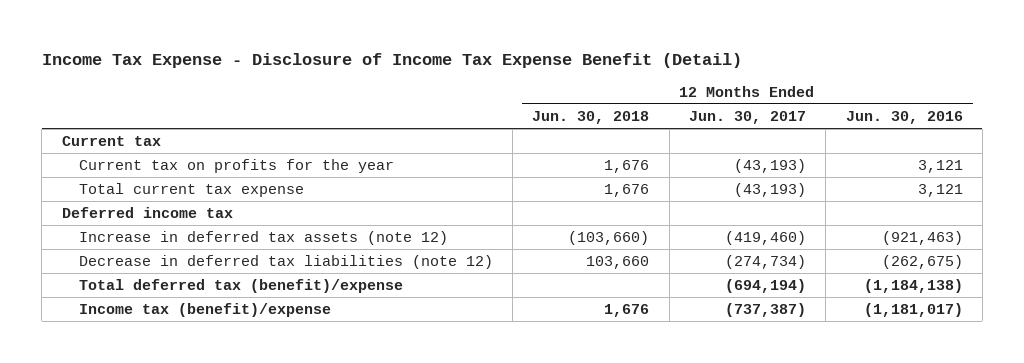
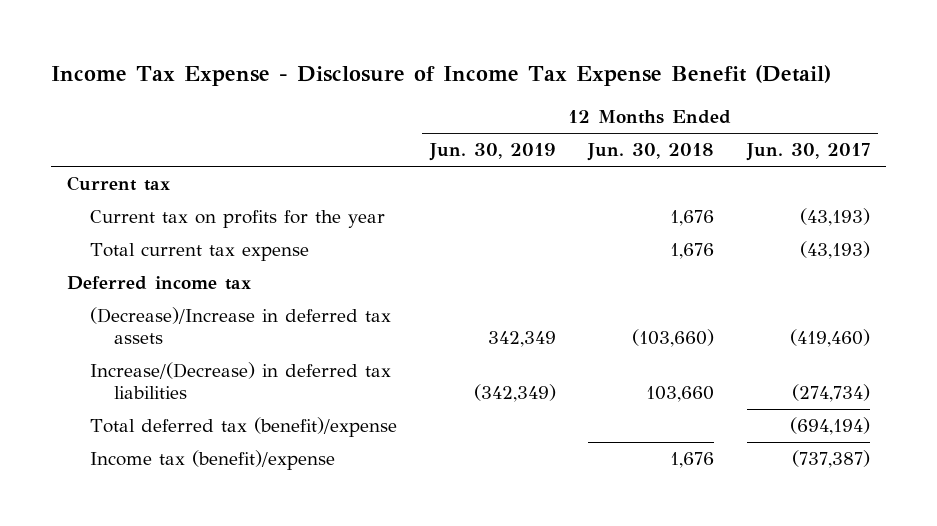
- | 12 Months Ended Jun. 30, 2018 | 12 Months Ended Jun. 30, 2017 | 12 Months Ended Jun. 30, 2016
+ | 12 Months Ended Jun. 30, 2019 | 12 Months Ended Jun. 30, 2018 | 12 Months Ended Jun. 30, 2017
- Increase in deferred tax assets (note 12) | (103,660) | (419,460) | (921,463)
- Decrease in deferred tax liabilities (note 12) | 103,660 | (274,734) | (262,675)
+ (Decrease)/Increase in deferred tax assets | 342,349 | (103,660) | (419,460)
+ Increase/(Decrease) in deferred tax liabilities | (342,349) | 103,660 | (274,734)

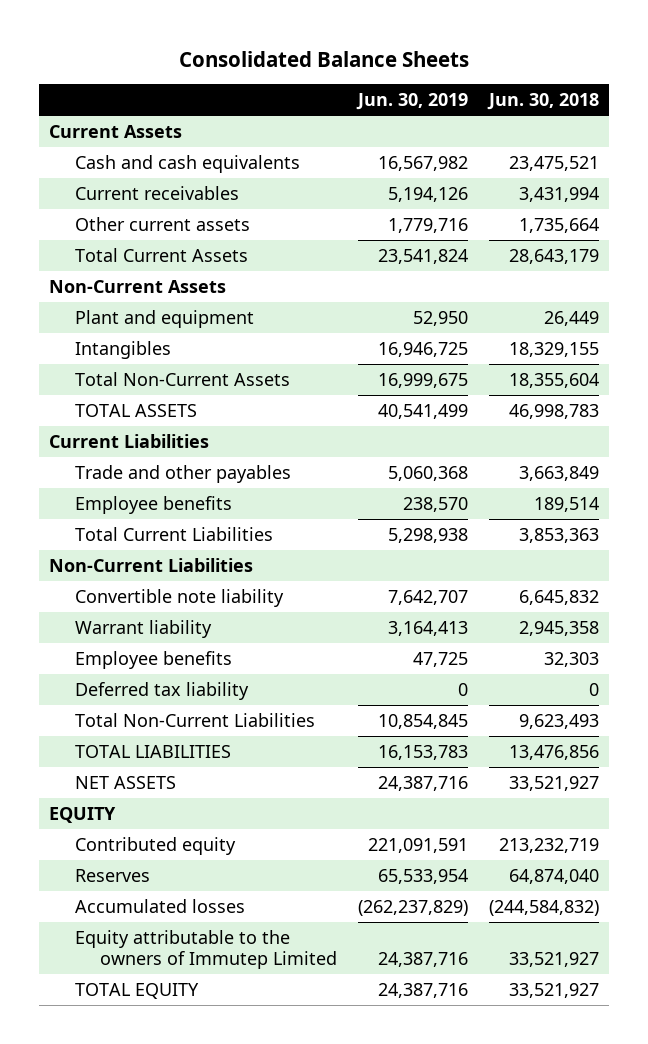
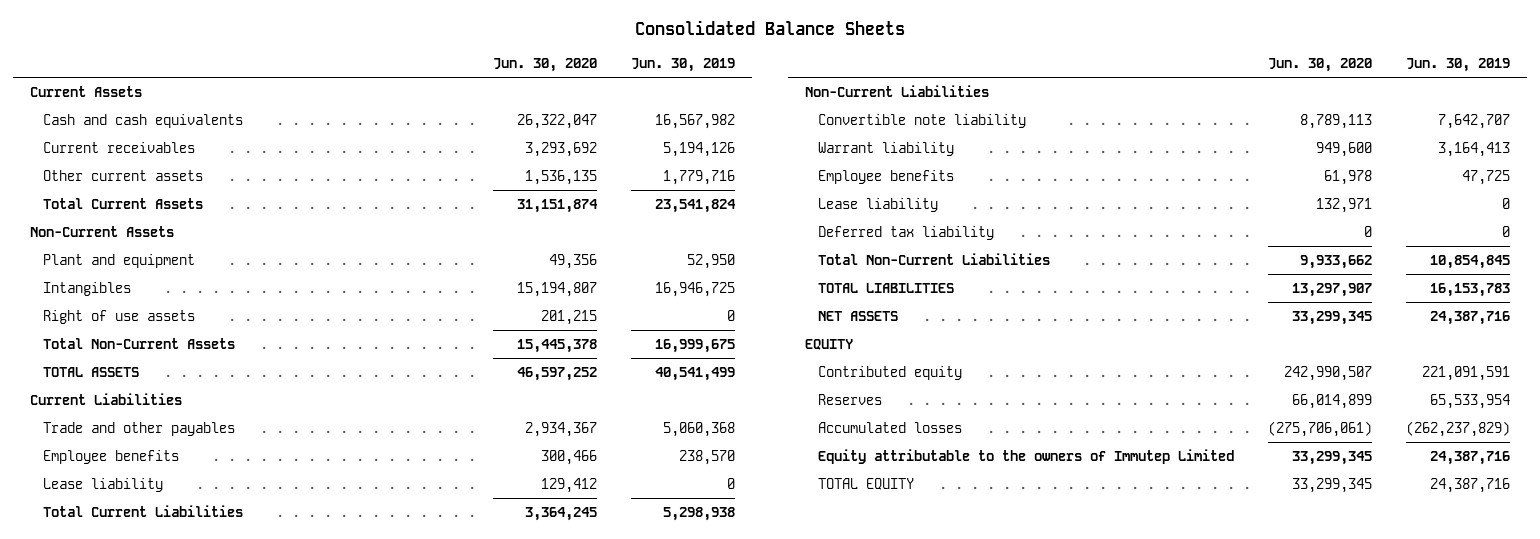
- | Jun. 30, 2019 | Jun. 30, 2018
+ | Jun. 30, 2020 | Jun. 30, 2019
+ Right of use assets | 201,215 | 0
+ Lease liability | 129,412 | 0
+ Lease liability | 132,971 | 0

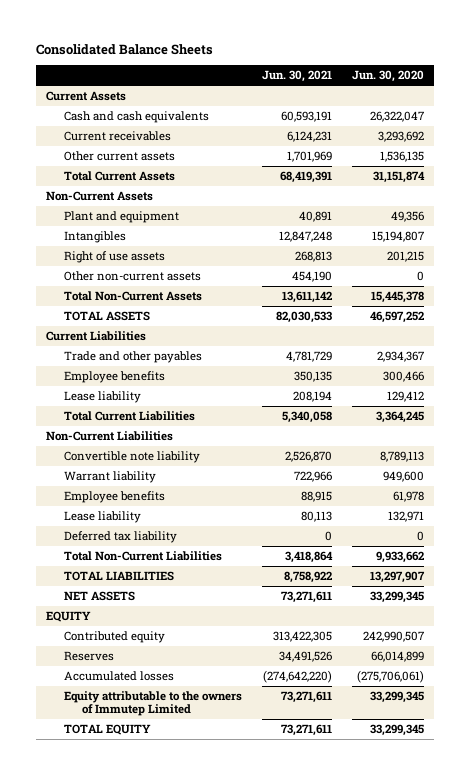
- | Jun. 30, 2020 | Jun. 30, 2019
+ | Jun. 30, 2021 | Jun. 30, 2020
+ Other non-current assets | 454,190 | 0

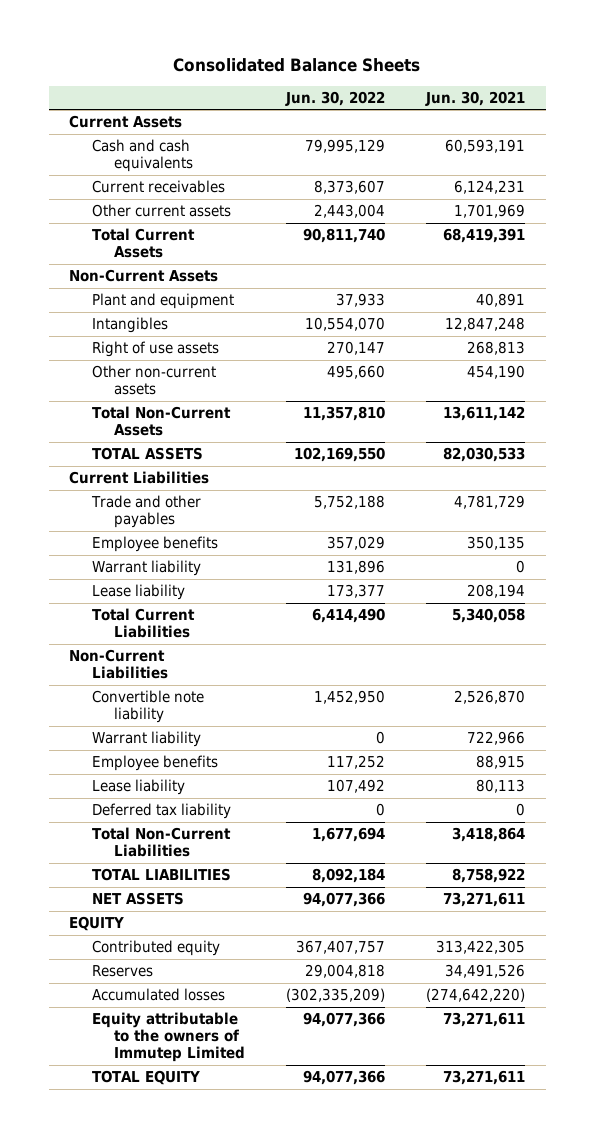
- | Jun. 30, 2021 | Jun. 30, 2020
+ | Jun. 30, 2022 | Jun. 30, 2021
+ Warrant liability | 131,896 | 0

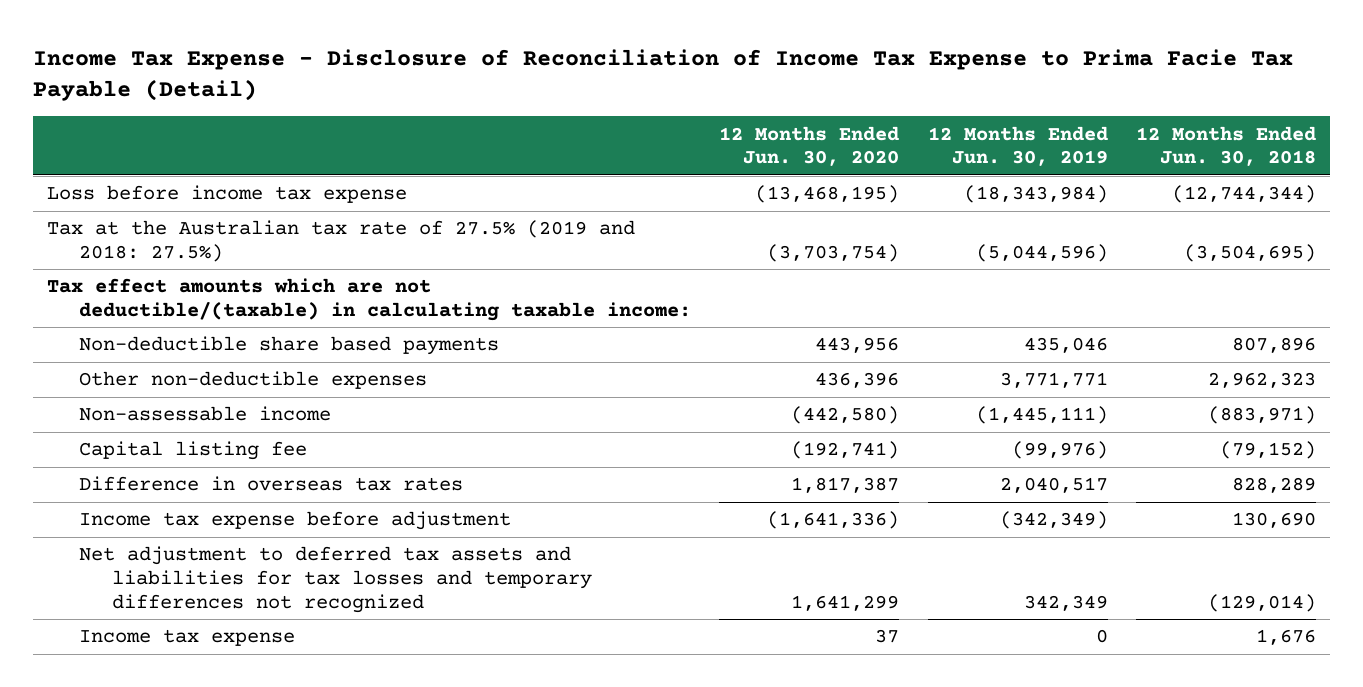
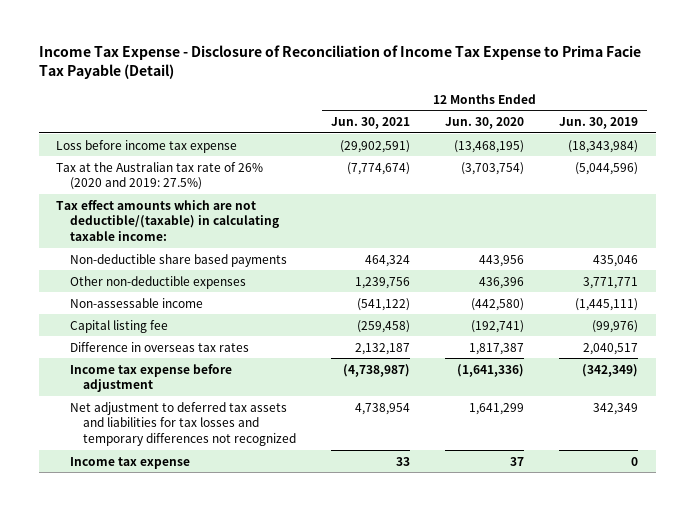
- | 12 Months Ended Jun. 30, 2020 | 12 Months Ended Jun. 30, 2019 | 12 Months Ended Jun. 30, 2018
+ | 12 Months Ended Jun. 30, 2021 | 12 Months Ended Jun. 30, 2020 | 12 Months Ended Jun. 30, 2019
- Tax at the Australian tax rate of 27.5% (2019 and 2018: 27.5%) | (3,703,754) | (5,044,596) | (3,504,695)
+ Tax at the Australian tax rate of 26% (2020 and 2019: 27.5%) | (7,774,674) | (3,703,754) | (5,044,596)

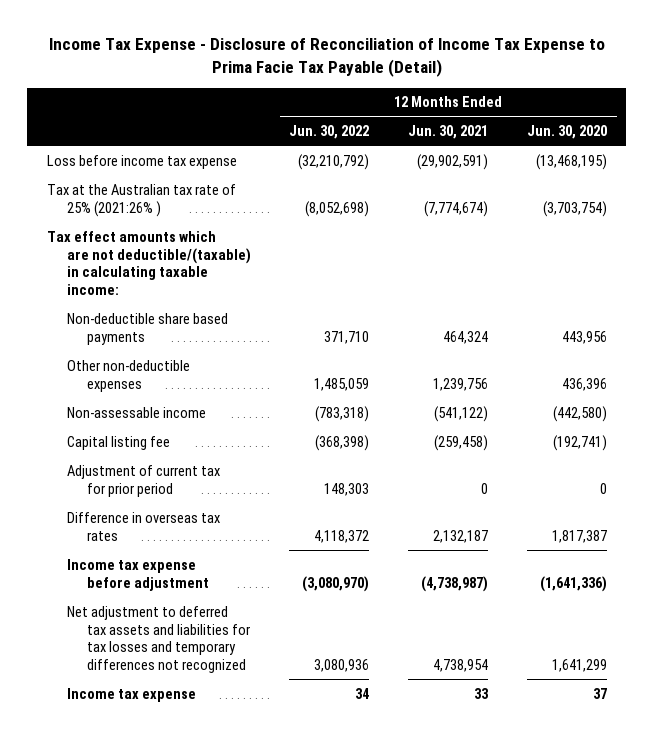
- | 12 Months Ended Jun. 30, 2021 | 12 Months Ended Jun. 30, 2020 | 12 Months Ended Jun. 30, 2019
+ | 12 Months Ended Jun. 30, 2022 | 12 Months Ended Jun. 30, 2021 | 12 Months Ended Jun. 30, 2020
- Tax at the Australian tax rate of 26% (2020 and 2019: 27.5%) | (7,774,674) | (3,703,754) | (5,044,596)
+ Tax at the Australian tax rate of 25% (2021:26% ) | (8,052,698) | (7,774,674) | (3,703,754)
+ Adjustment of current tax for prior period | 148,303 | 0 | 0

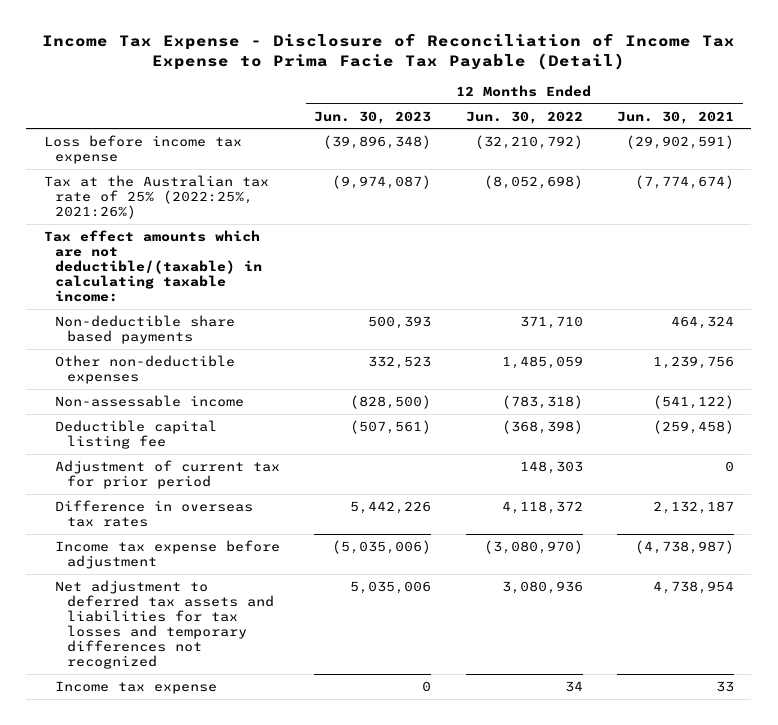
- | 12 Months Ended Jun. 30, 2022 | 12 Months Ended Jun. 30, 2021 | 12 Months Ended Jun. 30, 2020
+ | 12 Months Ended Jun. 30, 2023 | 12 Months Ended Jun. 30, 2022 | 12 Months Ended Jun. 30, 2021
- Tax at the Australian tax rate of 25% (2021:26% ) | (8,052,698) | (7,774,674) | (3,703,754)
+ Tax at the Australian tax rate of 25% (2022:25%, 2021:26%) | (9,974,087) | (8,052,698) | (7,774,674)
- Capital listing fee | (368,398) | (259,458) | (192,741)
+ Deductible capital listing fee | (507,561) | (368,398) | (259,458)

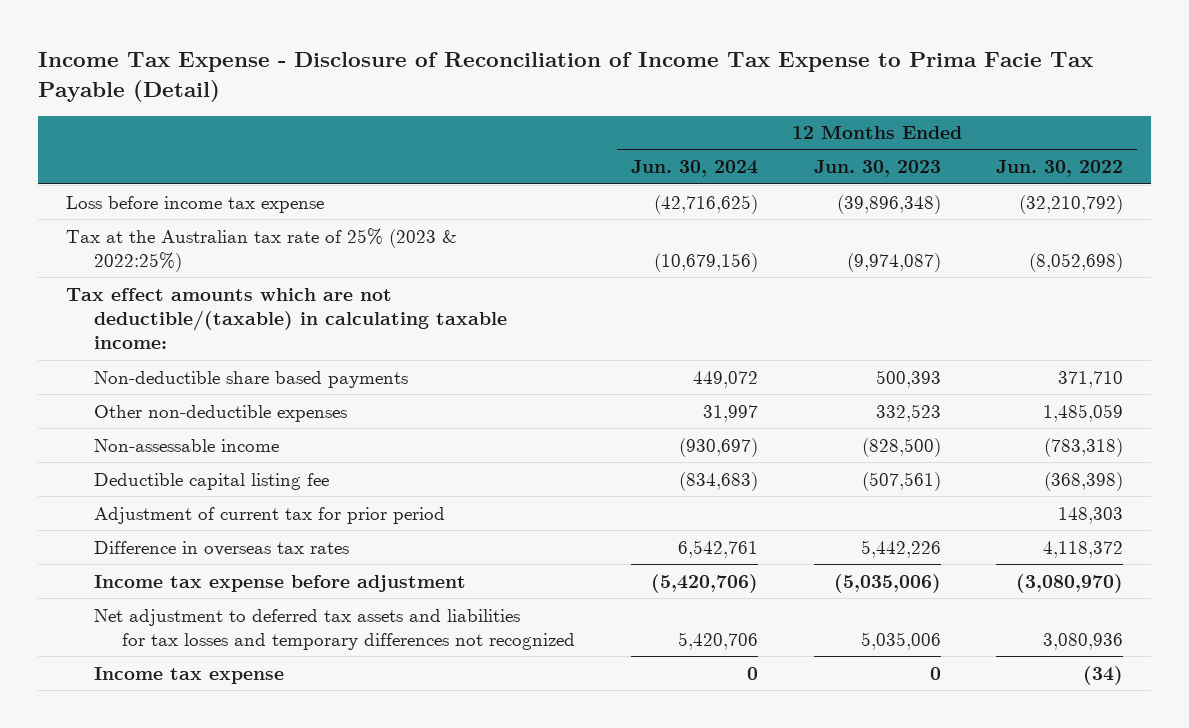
- | 12 Months Ended Jun. 30, 2023 | 12 Months Ended Jun. 30, 2022 | 12 Months Ended Jun. 30, 2021
+ | 12 Months Ended Jun. 30, 2024 | 12 Months Ended Jun. 30, 2023 | 12 Months Ended Jun. 30, 2022
- Tax at the Australian tax rate of 25% (2022:25%, 2021:26%) | (9,974,087) | (8,052,698) | (7,774,674)
+ Tax at the Australian tax rate of 25% (2023 & 2022:25%) | (10,679,156) | (9,974,087) | (8,052,698)
- Income tax expense | 0 | 34 | 33
+ Income tax expense | 0 | 0 | (34)

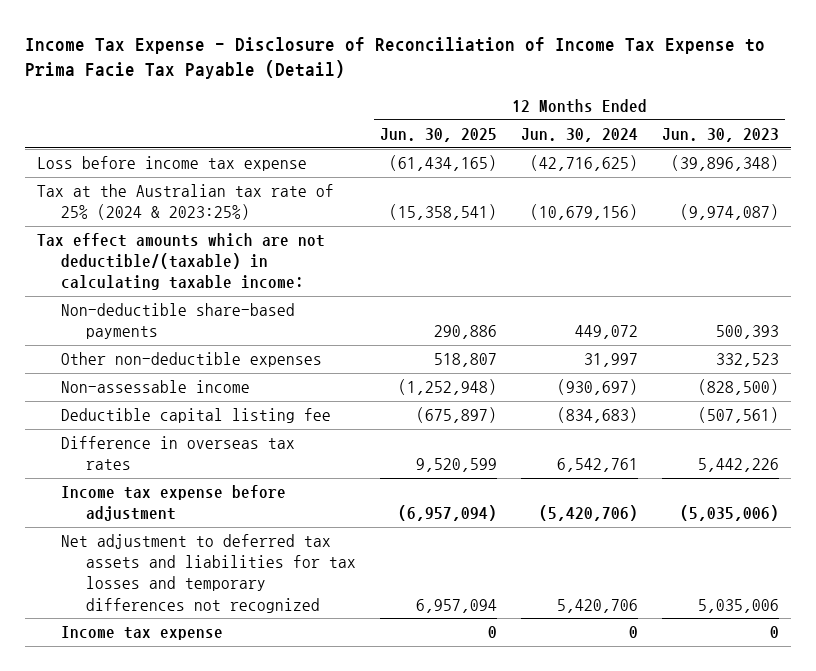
- | 12 Months Ended Jun. 30, 2024 | 12 Months Ended Jun. 30, 2023 | 12 Months Ended Jun. 30, 2022
+ | 12 Months Ended Jun. 30, 2025 | 12 Months Ended Jun. 30, 2024 | 12 Months Ended Jun. 30, 2023
- Tax at the Australian tax rate of 25% (2023 & 2022:25%) | (10,679,156) | (9,974,087) | (8,052,698)
+ Tax at the Australian tax rate of 25% (2024 & 2023:25%) | (15,358,541) | (10,679,156) | (9,974,087)
- Non-deductible share based payments | 449,072 | 500,393 | 371,710
+ Non-deductible share-based payments | 290,886 | 449,072 | 500,393
- Adjustment of current tax for prior period | | | 148,303

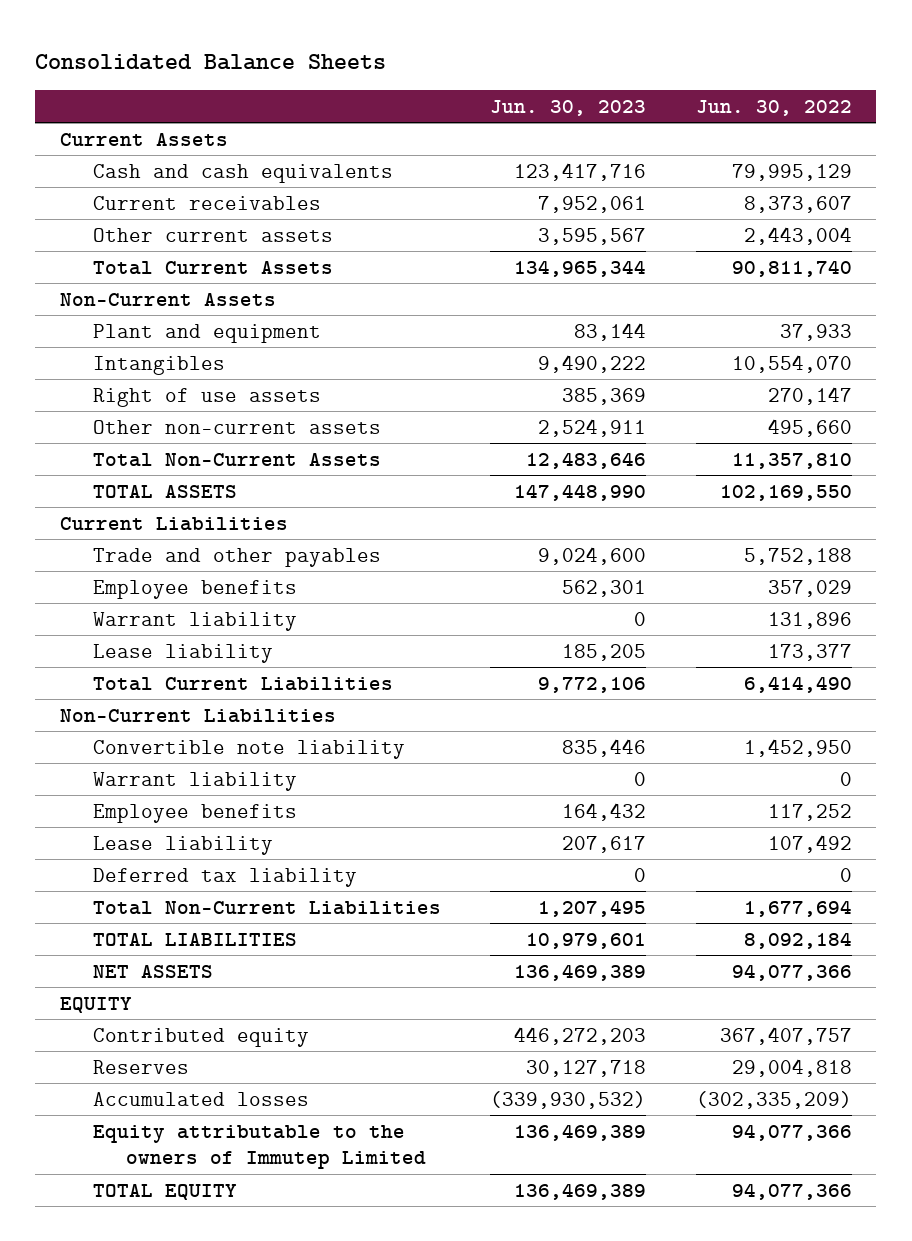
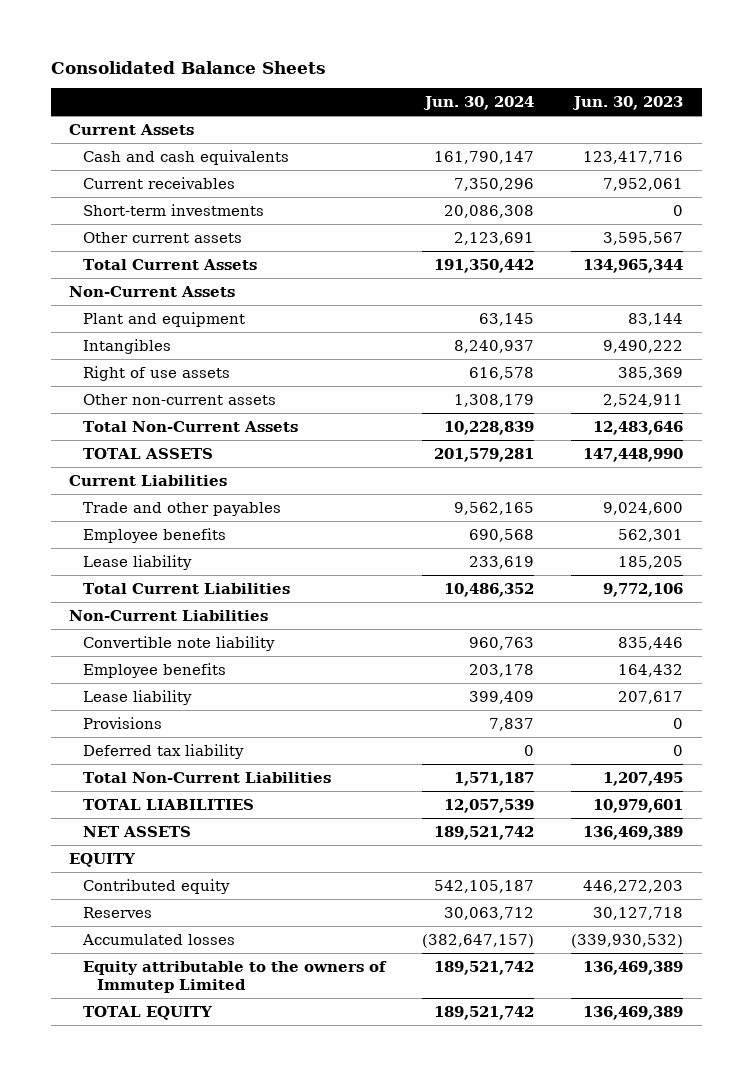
- | Jun. 30, 2023 | Jun. 30, 2022
+ | Jun. 30, 2024 | Jun. 30, 2023
+ Short-term investments | 20,086,308 | 0
- Warrant liability | 0 | 131,896
- Warrant liability | 0 | 0
+ Provisions | 7,837 | 0

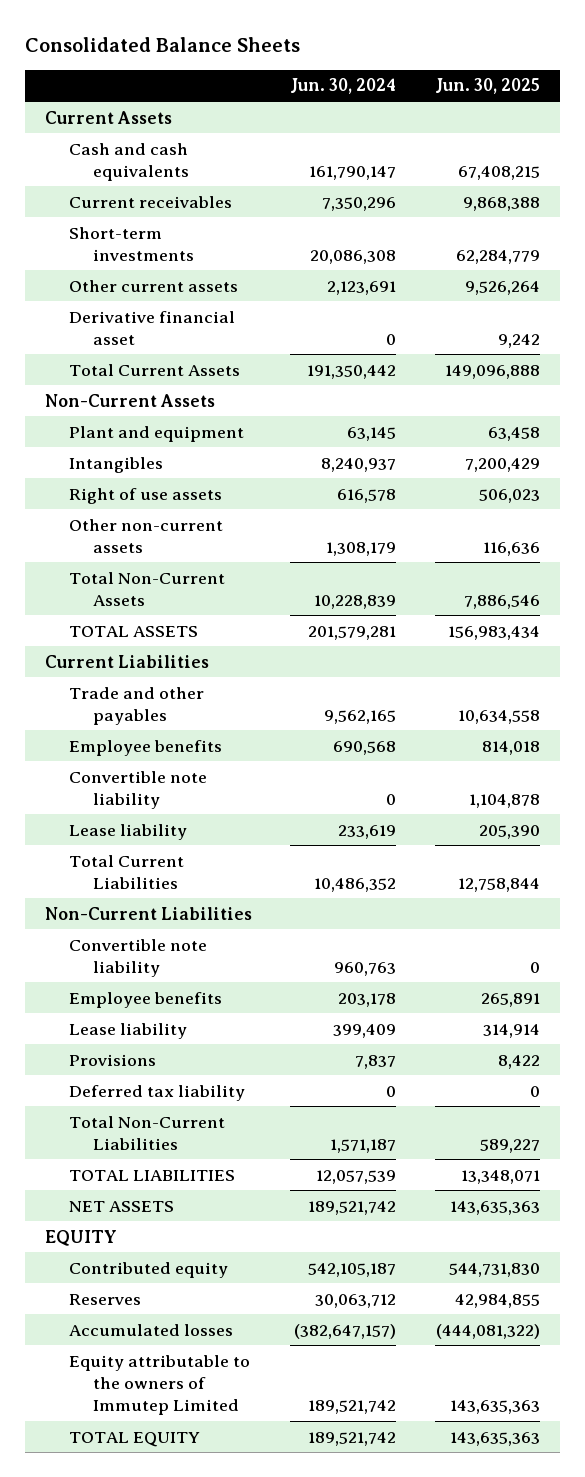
- | Jun. 30, 2024 | Jun. 30, 2023
+ | Jun. 30, 2024 | Jun. 30, 2025
+ Derivative financial asset | 0 | 9,242
+ Convertible note liability | 0 | 1,104,878

